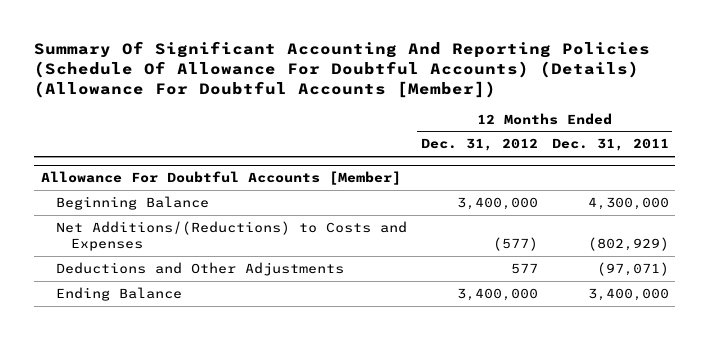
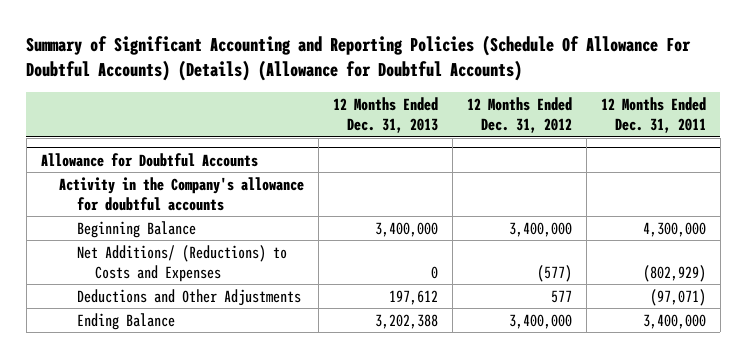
- Summary Of Significant Accounting And Reporting Policies (Schedule Of Allowance For Doubtful Accounts) (Details) (Allowance For Doubtful Accounts [Member])
+ Summary of Significant Accounting and Reporting Policies (Schedule Of Allowance For Doubtful Accounts) (Details) (Allowance for Doubtful Accounts)
- | 12 Months Ended Dec. 31, 2012 | 12 Months Ended Dec. 31, 2011
+ | 12 Months Ended Dec. 31, 2013 | 12 Months Ended Dec. 31, 2012 | 12 Months Ended Dec. 31, 2011
- Allowance For Doubtful Accounts [Member]
+ Allowance for Doubtful Accounts
+ Activity in the Company's allowance for doubtful accounts
- Net Additions/(Reductions) to Costs and Expenses | (577) | (802,929)
+ Net Additions/ (Reductions) to Costs and Expenses | 0 | (577) | (802,929)

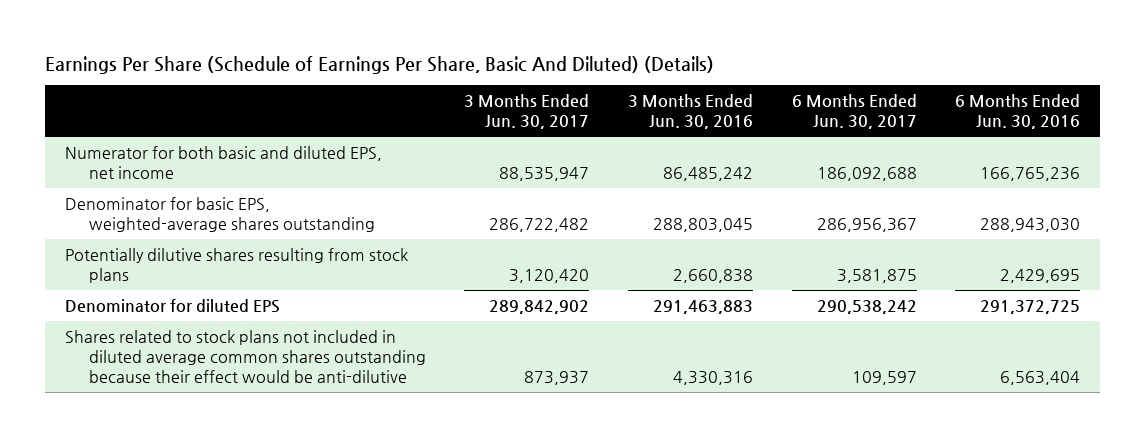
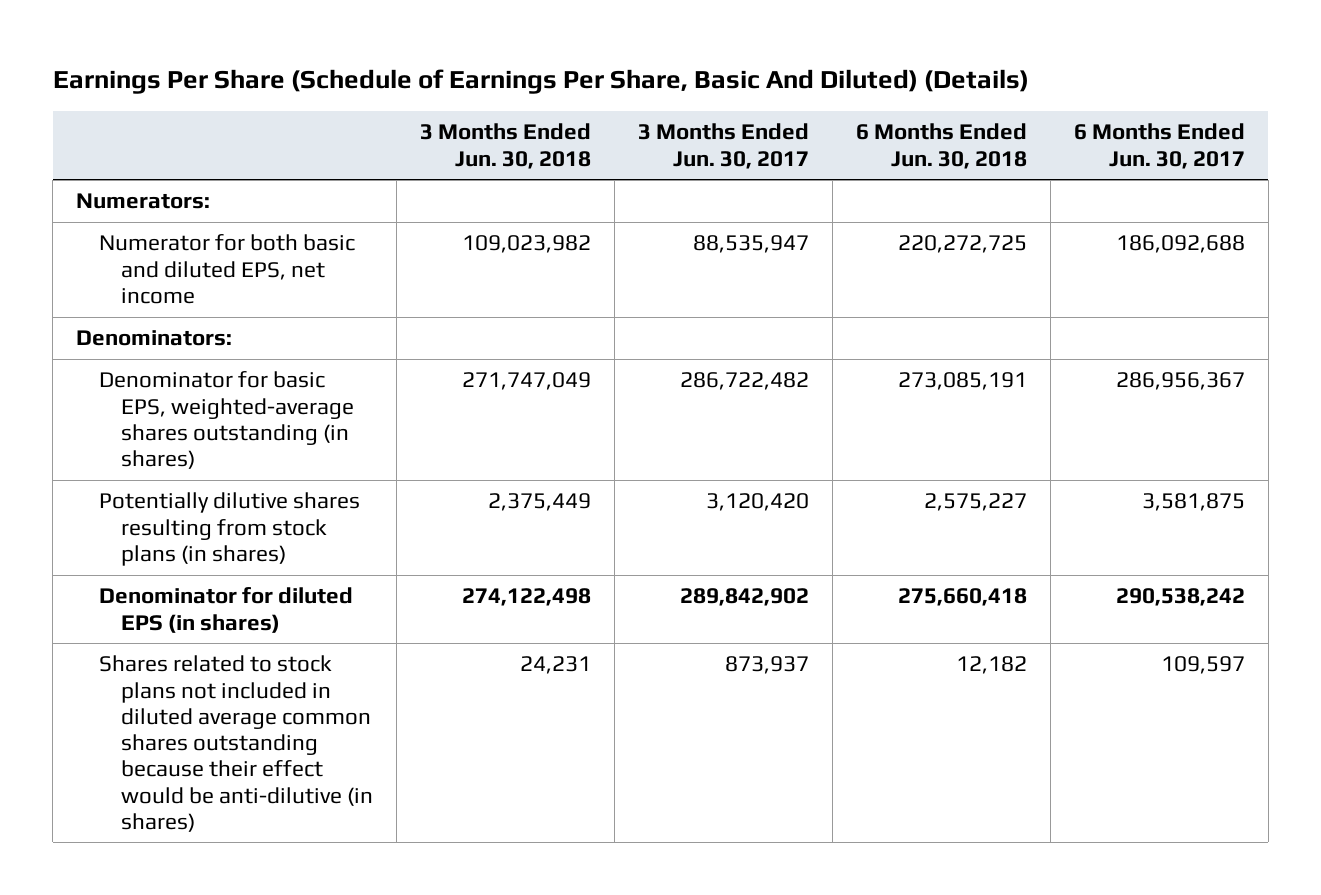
- | 3 Months Ended Jun. 30, 2017 | 3 Months Ended Jun. 30, 2016 | 6 Months Ended Jun. 30, 2017 | 6 Months Ended Jun. 30, 2016
+ | 3 Months Ended Jun. 30, 2018 | 3 Months Ended Jun. 30, 2017 | 6 Months Ended Jun. 30, 2018 | 6 Months Ended Jun. 30, 2017
+ Numerators:
- Denominator for basic EPS, weighted-average shares outstanding | 286,722,482 | 288,803,045 | 286,956,367 | 288,943,030
- Potentially dilutive shares resulting from stock plans | 3,120,420 | 2,660,838 | 3,581,875 | 2,429,695
- Denominator for diluted EPS | 289,842,902 | 291,463,883 | 290,538,242 | 291,372,725
- Shares related to stock plans not included in diluted average common shares outstanding because their effect would be anti-dilutive | 873,937 | 4,330,316 | 109,597 | 6,563,404
+ Denominators:
+ Denominator for basic EPS, weighted-average shares outstanding (in shares) | 271,747,049 | 286,722,482 | 273,085,191 | 286,956,367
+ Potentially dilutive shares resulting from stock plans (in shares) | 2,375,449 | 3,120,420 | 2,575,227 | 3,581,875
+ Denominator for diluted EPS (in shares) | 274,122,498 | 289,842,902 | 275,660,418 | 290,538,242
+ Shares related to stock plans not included in diluted average common shares outstanding because their effect would be anti-dilutive (in shares) | 24,231 | 873,937 | 12,182 | 109,597

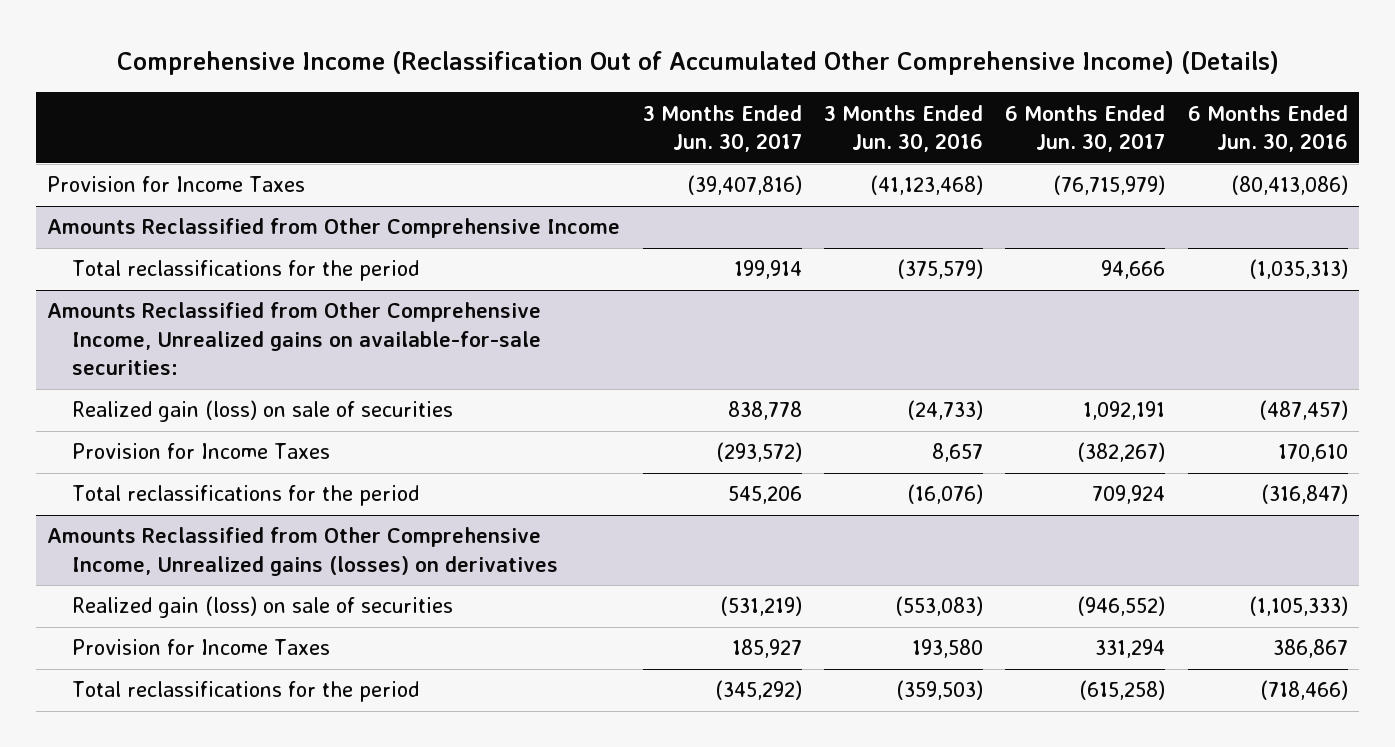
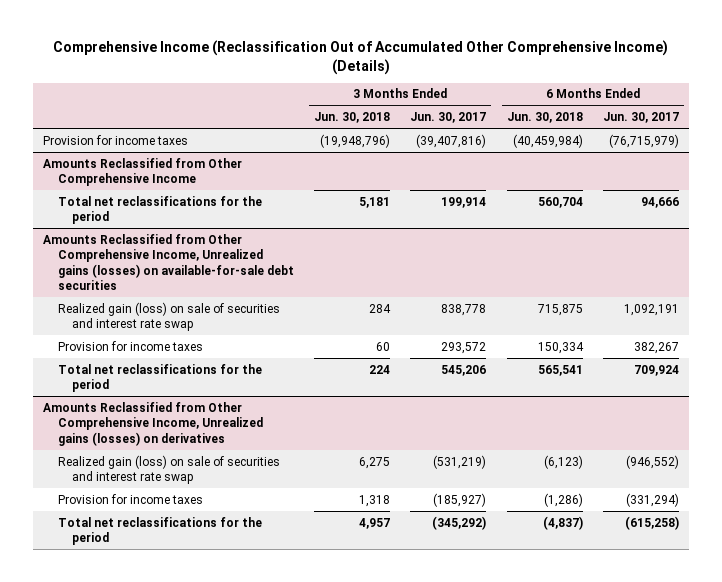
- | 3 Months Ended Jun. 30, 2017 | 3 Months Ended Jun. 30, 2016 | 6 Months Ended Jun. 30, 2017 | 6 Months Ended Jun. 30, 2016
+ | 3 Months Ended Jun. 30, 2018 | 3 Months Ended Jun. 30, 2017 | 6 Months Ended Jun. 30, 2018 | 6 Months Ended Jun. 30, 2017
- Provision for Income Taxes | (39,407,816) | (41,123,468) | (76,715,979) | (80,413,086)
+ Provision for income taxes | (19,948,796) | (39,407,816) | (40,459,984) | (76,715,979)
@ Amounts Reclassified from Other Comprehensive Income
- Total reclassifications for the period | 199,914 | (375,579) | 94,666 | (1,035,313)
- Amounts Reclassified from Other Comprehensive Income, Unrealized gains on available-for-sale securities:
- Realized gain (loss) on sale of securities | 838,778 | (24,733) | 1,092,191 | (487,457)
- Provision for Income Taxes | (293,572) | 8,657 | (382,267) | 170,610
- Total reclassifications for the period | 545,206 | (16,076) | 709,924 | (316,847)
@ Amounts Reclassified from Other Comprehensive Income
+ Total net reclassifications for the period | 5,181 | 199,914 | 560,704 | 94,666
+ Amounts Reclassified from Other Comprehensive Income, Unrealized gains (losses) on available-for-sale debt securities
+ Realized gain (loss) on sale of securities and interest rate swap | 284 | 838,778 | 715,875 | 1,092,191
+ Provision for income taxes | 60 | 293,572 | 150,334 | 382,267
+ Total net reclassifications for the period | 224 | 545,206 | 565,541 | 709,924
@ Amounts Reclassified from Other Comprehensive Income, Unrealized gains (losses) on derivatives
- Realized gain (loss) on sale of securities | (531,219) | (553,083) | (946,552) | (1,105,333)
- Provision for Income Taxes | 185,927 | 193,580 | 331,294 | 386,867
- Total reclassifications for the period | (345,292) | (359,503) | (615,258) | (718,466)
+ Realized gain (loss) on sale of securities and interest rate swap | 6,275 | (531,219) | (6,123) | (946,552)
+ Provision for income taxes | 1,318 | (185,927) | (1,286) | (331,294)
+ Total net reclassifications for the period | 4,957 | (345,292) | (4,837) | (615,258)

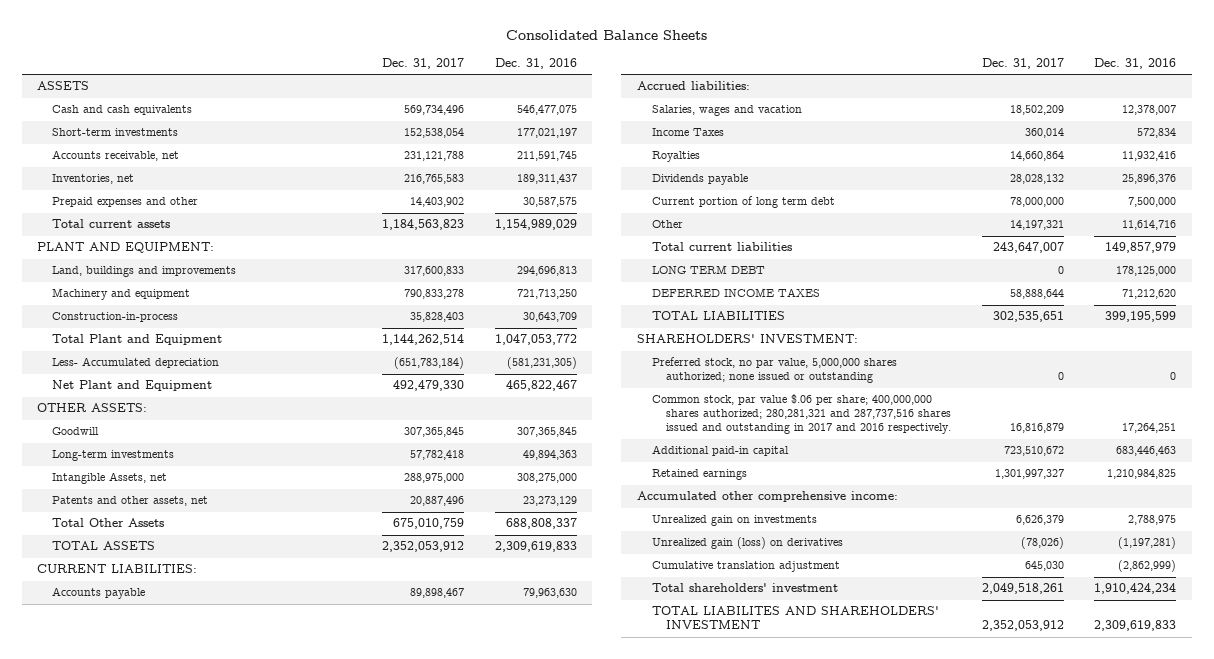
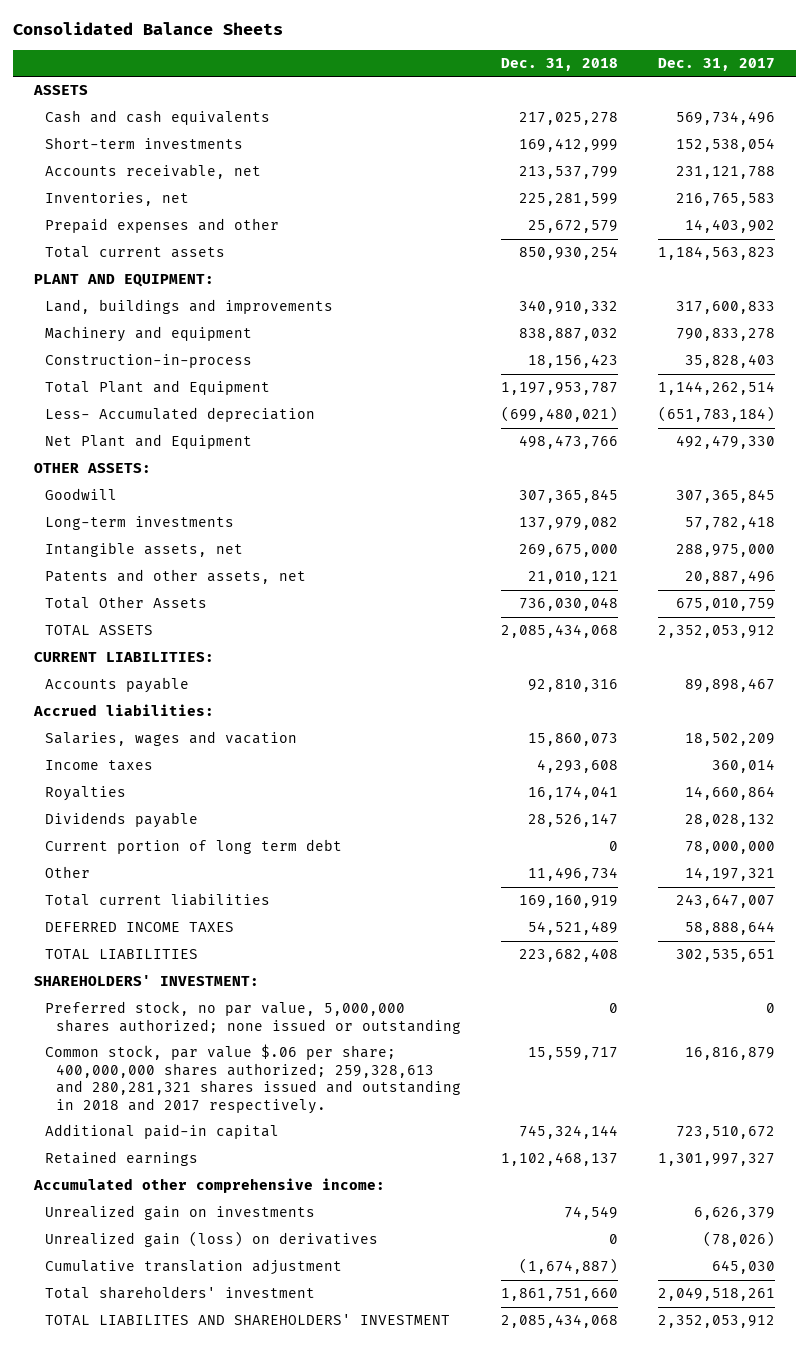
- | Dec. 31, 2017 | Dec. 31, 2016
+ | Dec. 31, 2018 | Dec. 31, 2017
- Intangible Assets, net | 288,975,000 | 308,275,000
+ Intangible assets, net | 269,675,000 | 288,975,000
- Income Taxes | 360,014 | 572,834
+ Income taxes | 4,293,608 | 360,014
- LONG TERM DEBT | 0 | 178,125,000
- Common stock, par value $.06 per share; 400,000,000 shares authorized; 280,281,321 and 287,737,516 shares issued and outstanding in 2017 and 2016 respectively. | 16,816,879 | 17,264,251
+ Common stock, par value $.06 per share; 400,000,000 shares authorized; 259,328,613 and 280,281,321 shares issued and outstanding in 2018 and 2017 respectively. | 15,559,717 | 16,816,879

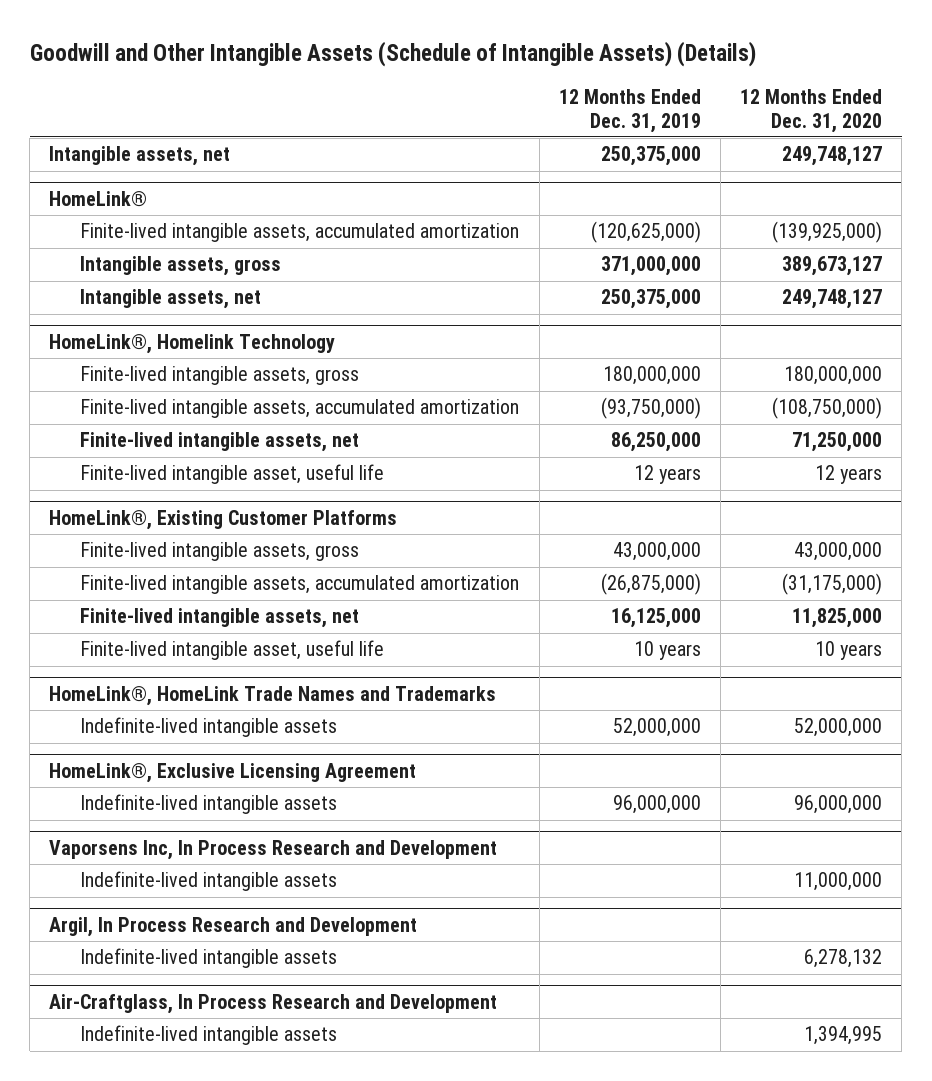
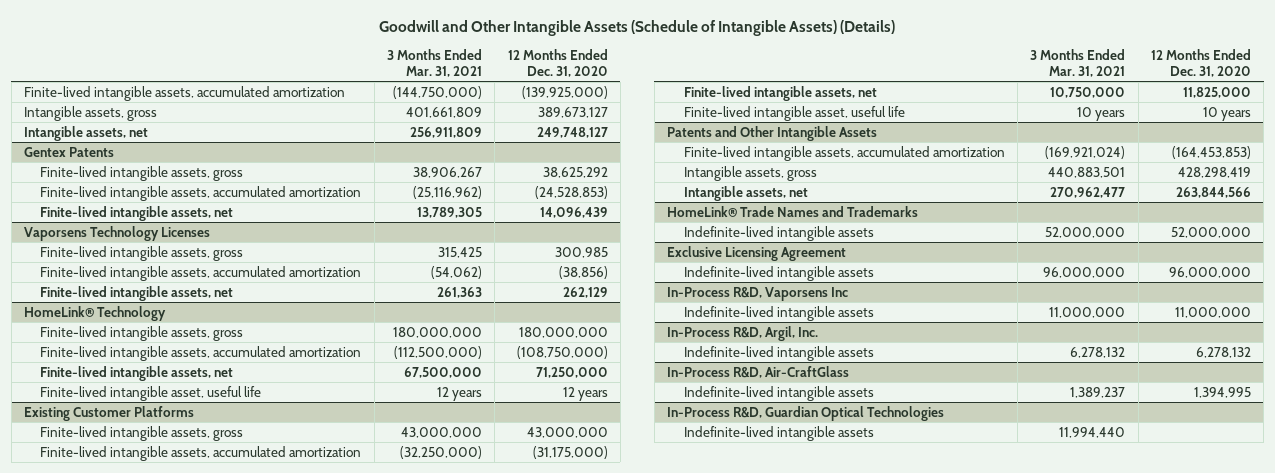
- | 12 Months Ended Dec. 31, 2019 | 12 Months Ended Dec. 31, 2020
+ | 3 Months Ended Mar. 31, 2021 | 12 Months Ended Dec. 31, 2020
- Intangible assets, net | 250,375,000 | 249,748,127
- HomeLink®
- HomeLink®, Homelink Technology
+ Gentex Patents
+ Finite-lived intangible assets, gross | 38,906,267 | 38,625,292
+ Finite-lived intangible assets, accumulated amortization | (25,116,962) | (24,528,853)
+ Finite-lived intangible assets, net | 13,789,305 | 14,096,439
+ Vaporsens Technology Licenses
+ Finite-lived intangible assets, gross | 315,425 | 300,985
+ Finite-lived intangible assets, accumulated amortization | (54,062) | (38,856)
+ Finite-lived intangible assets, net | 261,363 | 262,129
+ HomeLink® Technology
- HomeLink®, Existing Customer Platforms
+ Existing Customer Platforms
- HomeLink®, HomeLink Trade Names and Trademarks
+ Patents and Other Intangible Assets
+ Finite-lived intangible assets, accumulated amortization | (169,921,024) | (164,453,853)
+ Intangible assets, gross | 440,883,501 | 428,298,419
+ Intangible assets, net | 270,962,477 | 263,844,566
+ HomeLink® Trade Names and Trademarks
- HomeLink®, Exclusive Licensing Agreement
+ Exclusive Licensing Agreement
- Vaporsens Inc, In Process Research and Development
+ In-Process R&D, Vaporsens Inc
- Argil, In Process Research and Development
+ In-Process R&D, Argil, Inc.
- Air-Craftglass, In Process Research and Development
+ In-Process R&D, Air-CraftGlass
+ In-Process R&D, Guardian Optical Technologies
+ Indefinite-lived intangible assets | 11,994,440 |

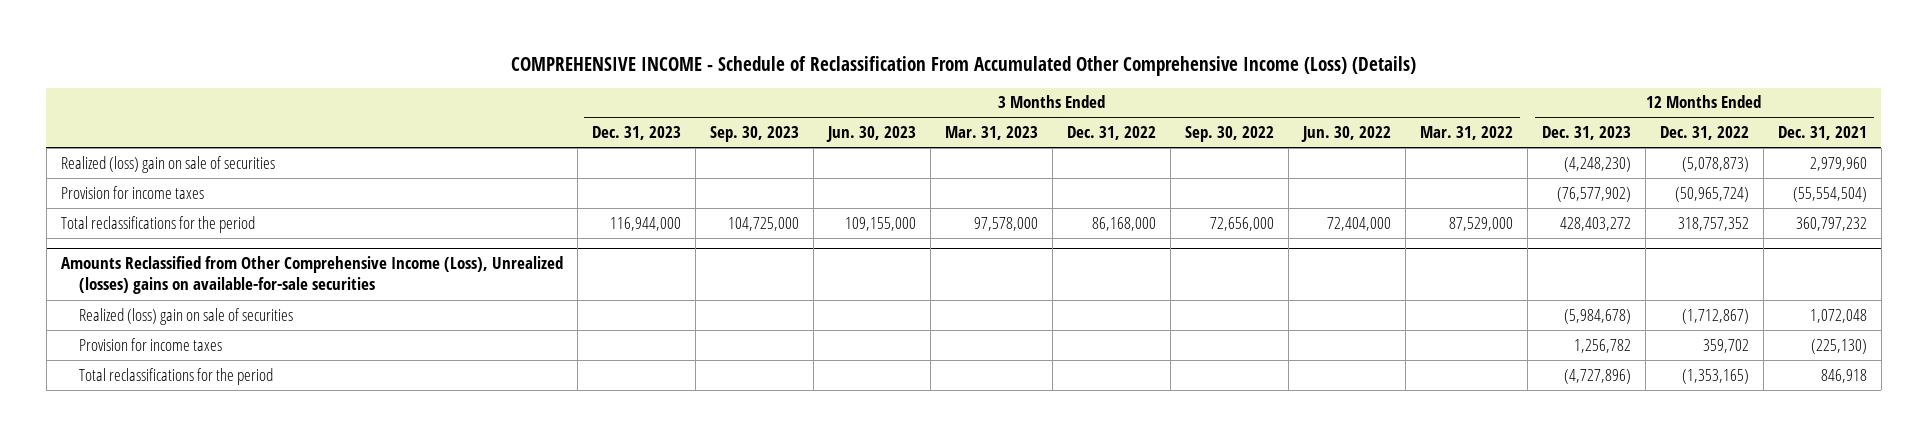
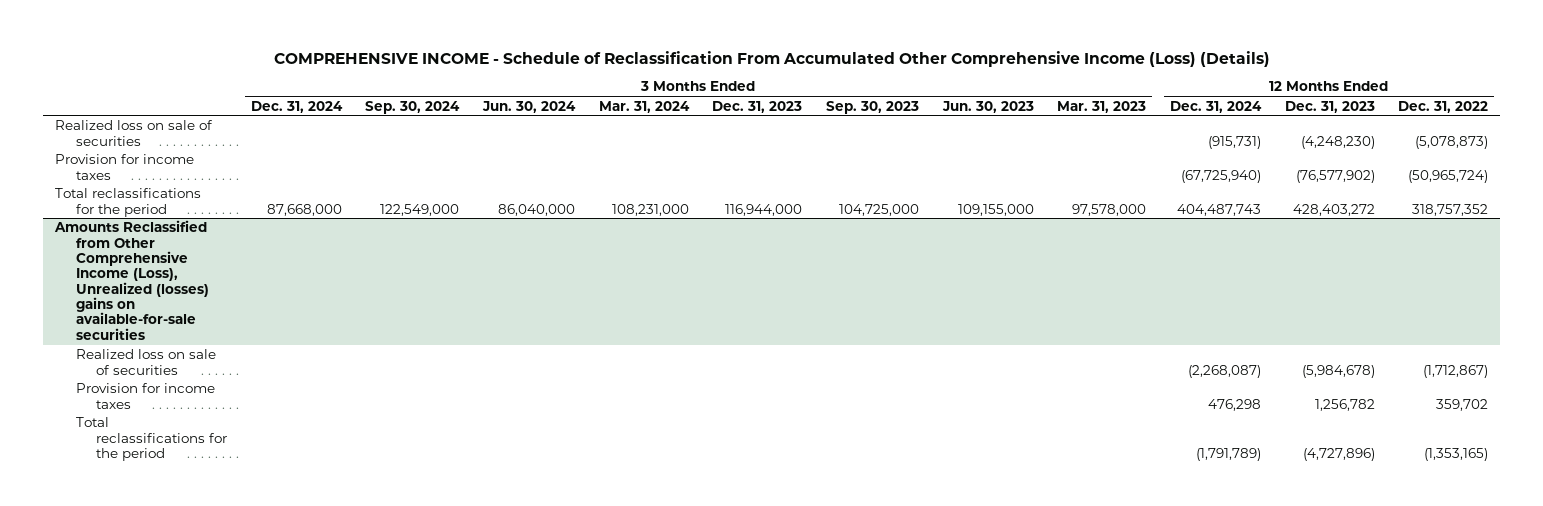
- | 3 Months Ended Dec. 31, 2023 | 3 Months Ended Sep. 30, 2023 | 3 Months Ended Jun. 30, 2023 | 3 Months Ended Mar. 31, 2023 | 3 Months Ended Dec. 31, 2022 | 3 Months Ended Sep. 30, 2022 | 3 Months Ended Jun. 30, 2022 | 3 Months Ended Mar. 31, 2022 | 12 Months Ended Dec. 31, 2023 | 12 Months Ended Dec. 31, 2022 | 12 Months Ended Dec. 31, 2021
+ | 3 Months Ended Dec. 31, 2024 | 3 Months Ended Sep. 30, 2024 | 3 Months Ended Jun. 30, 2024 | 3 Months Ended Mar. 31, 2024 | 3 Months Ended Dec. 31, 2023 | 3 Months Ended Sep. 30, 2023 | 3 Months Ended Jun. 30, 2023 | 3 Months Ended Mar. 31, 2023 | 12 Months Ended Dec. 31, 2024 | 12 Months Ended Dec. 31, 2023 | 12 Months Ended Dec. 31, 2022
- Realized (loss) gain on sale of securities | | | | | | | | | (4,248,230) | (5,078,873) | 2,979,960
+ Realized loss on sale of securities | | | | | | | | | (915,731) | (4,248,230) | (5,078,873)
@ Amounts Reclassified from Other Comprehensive Income (Loss), Unrealized (losses) gains on available-for-sale securities
- Realized (loss) gain on sale of securities | | | | | | | | | (5,984,678) | (1,712,867) | 1,072,048
+ Realized loss on sale of securities | | | | | | | | | (2,268,087) | (5,984,678) | (1,712,867)

